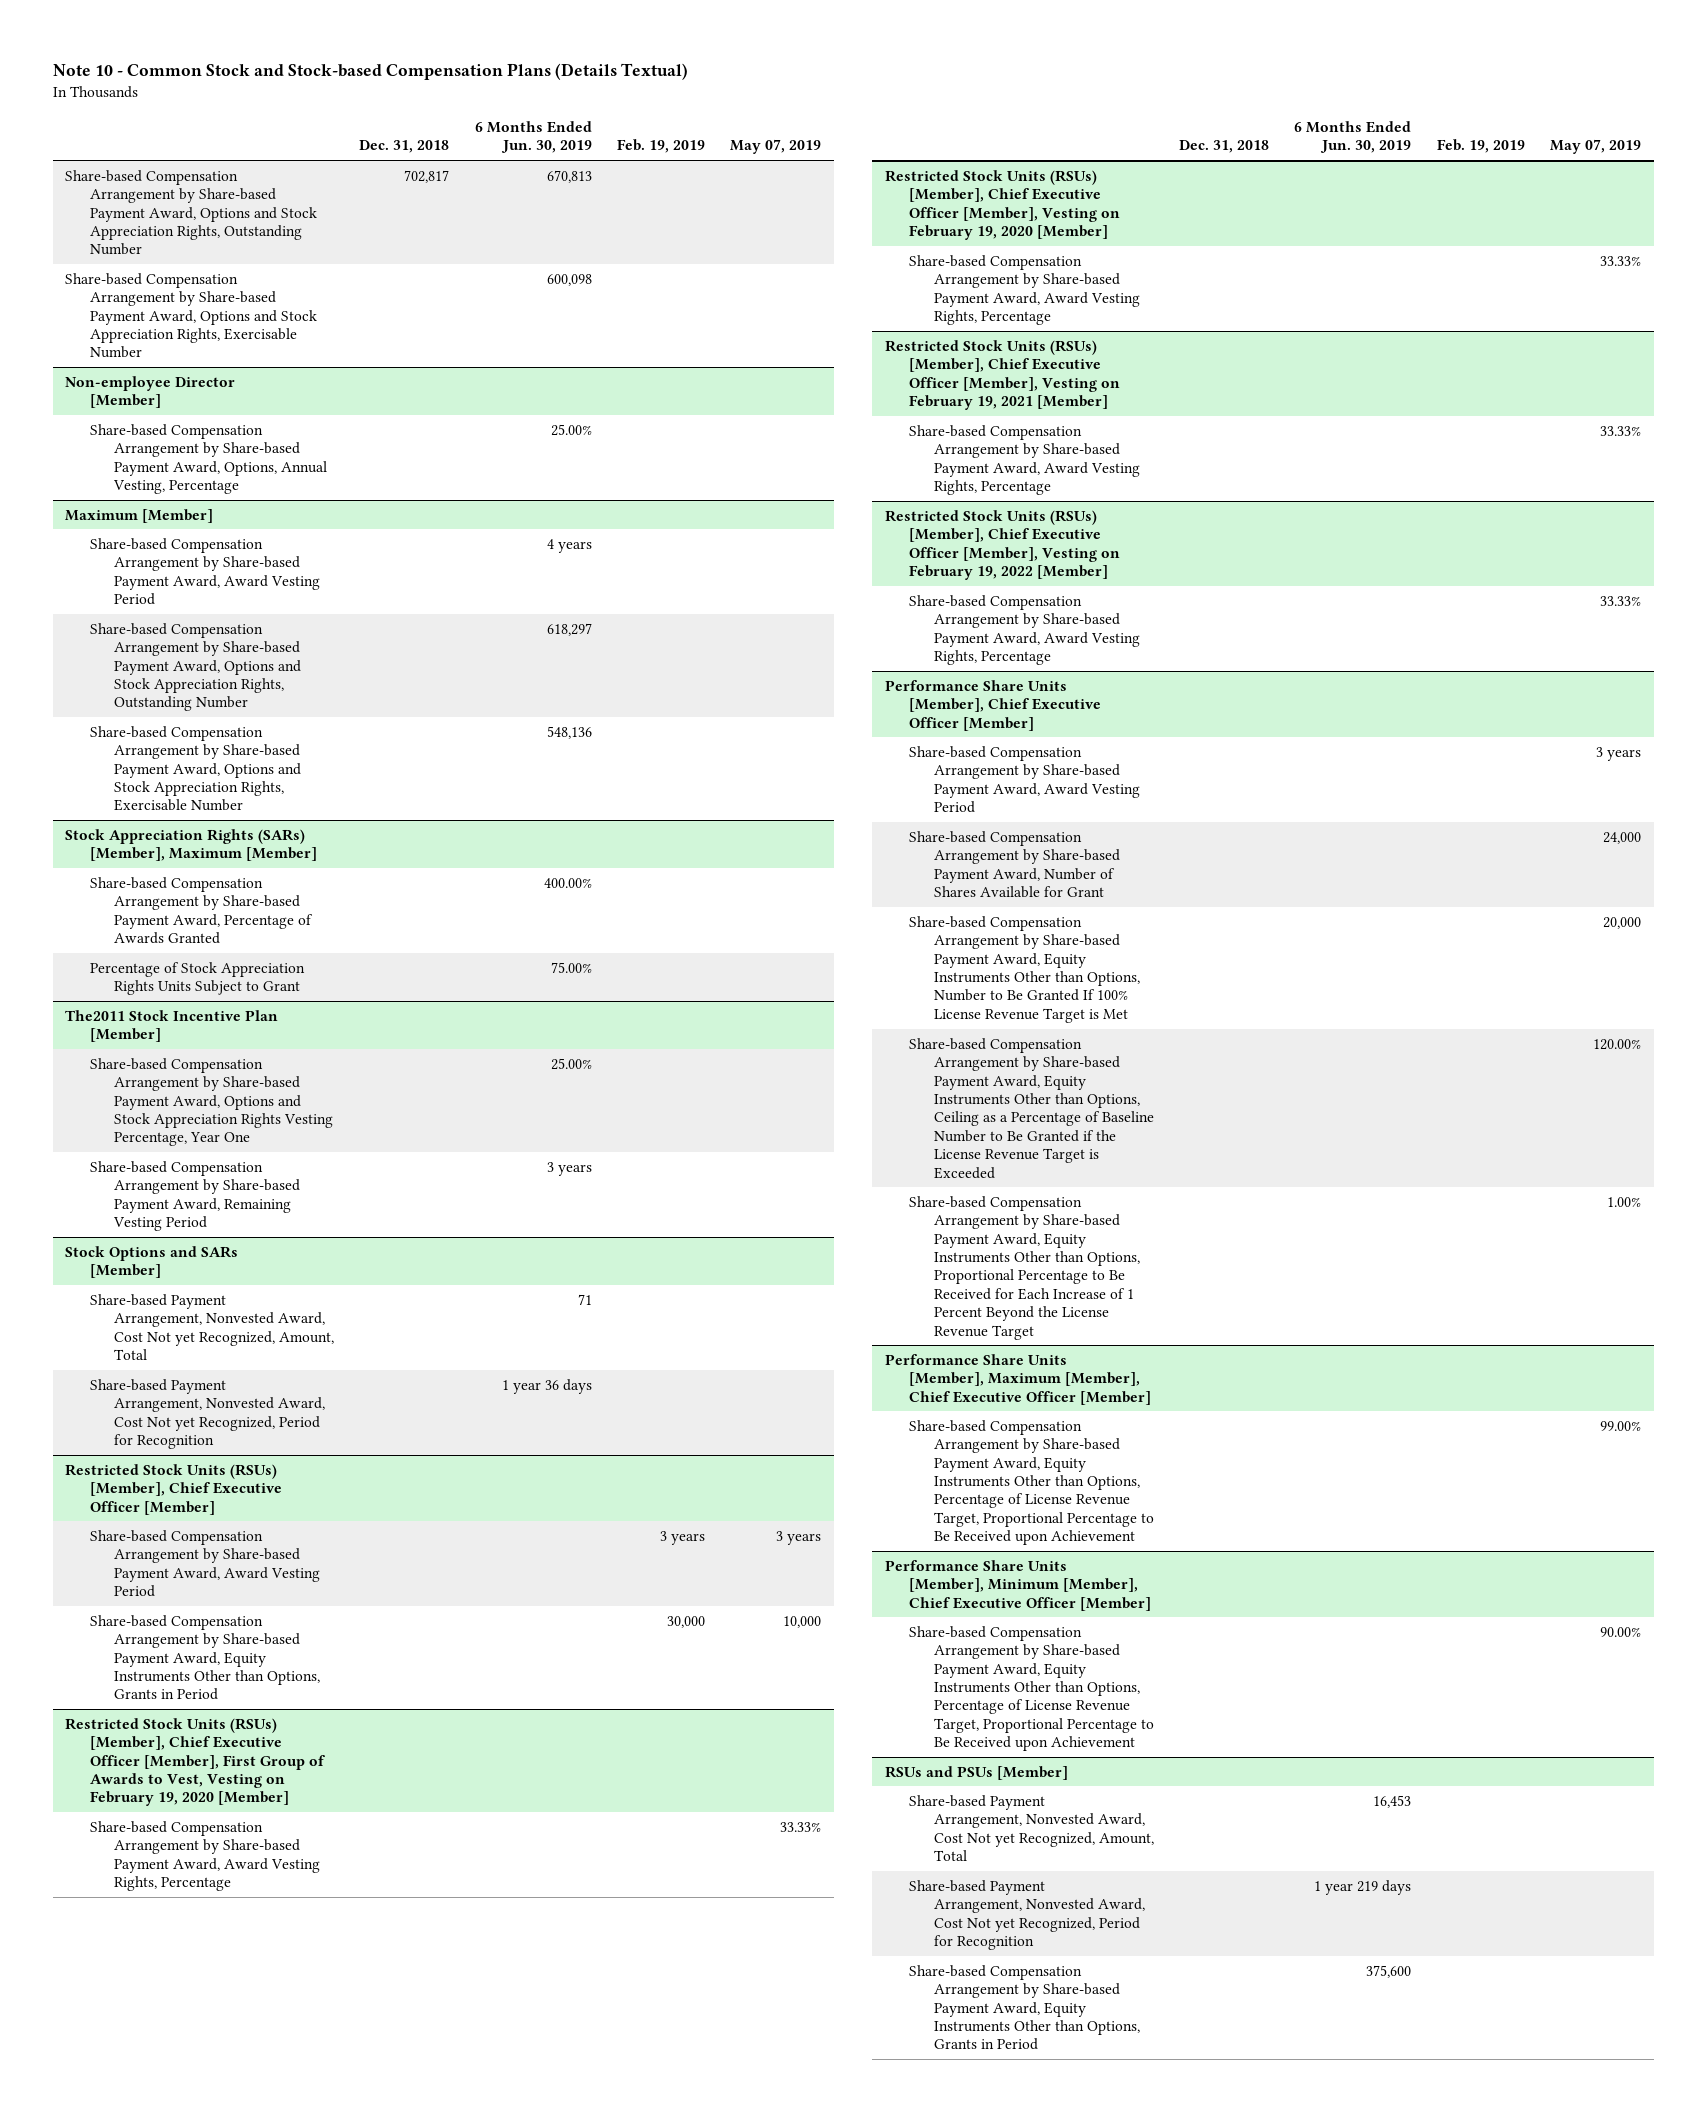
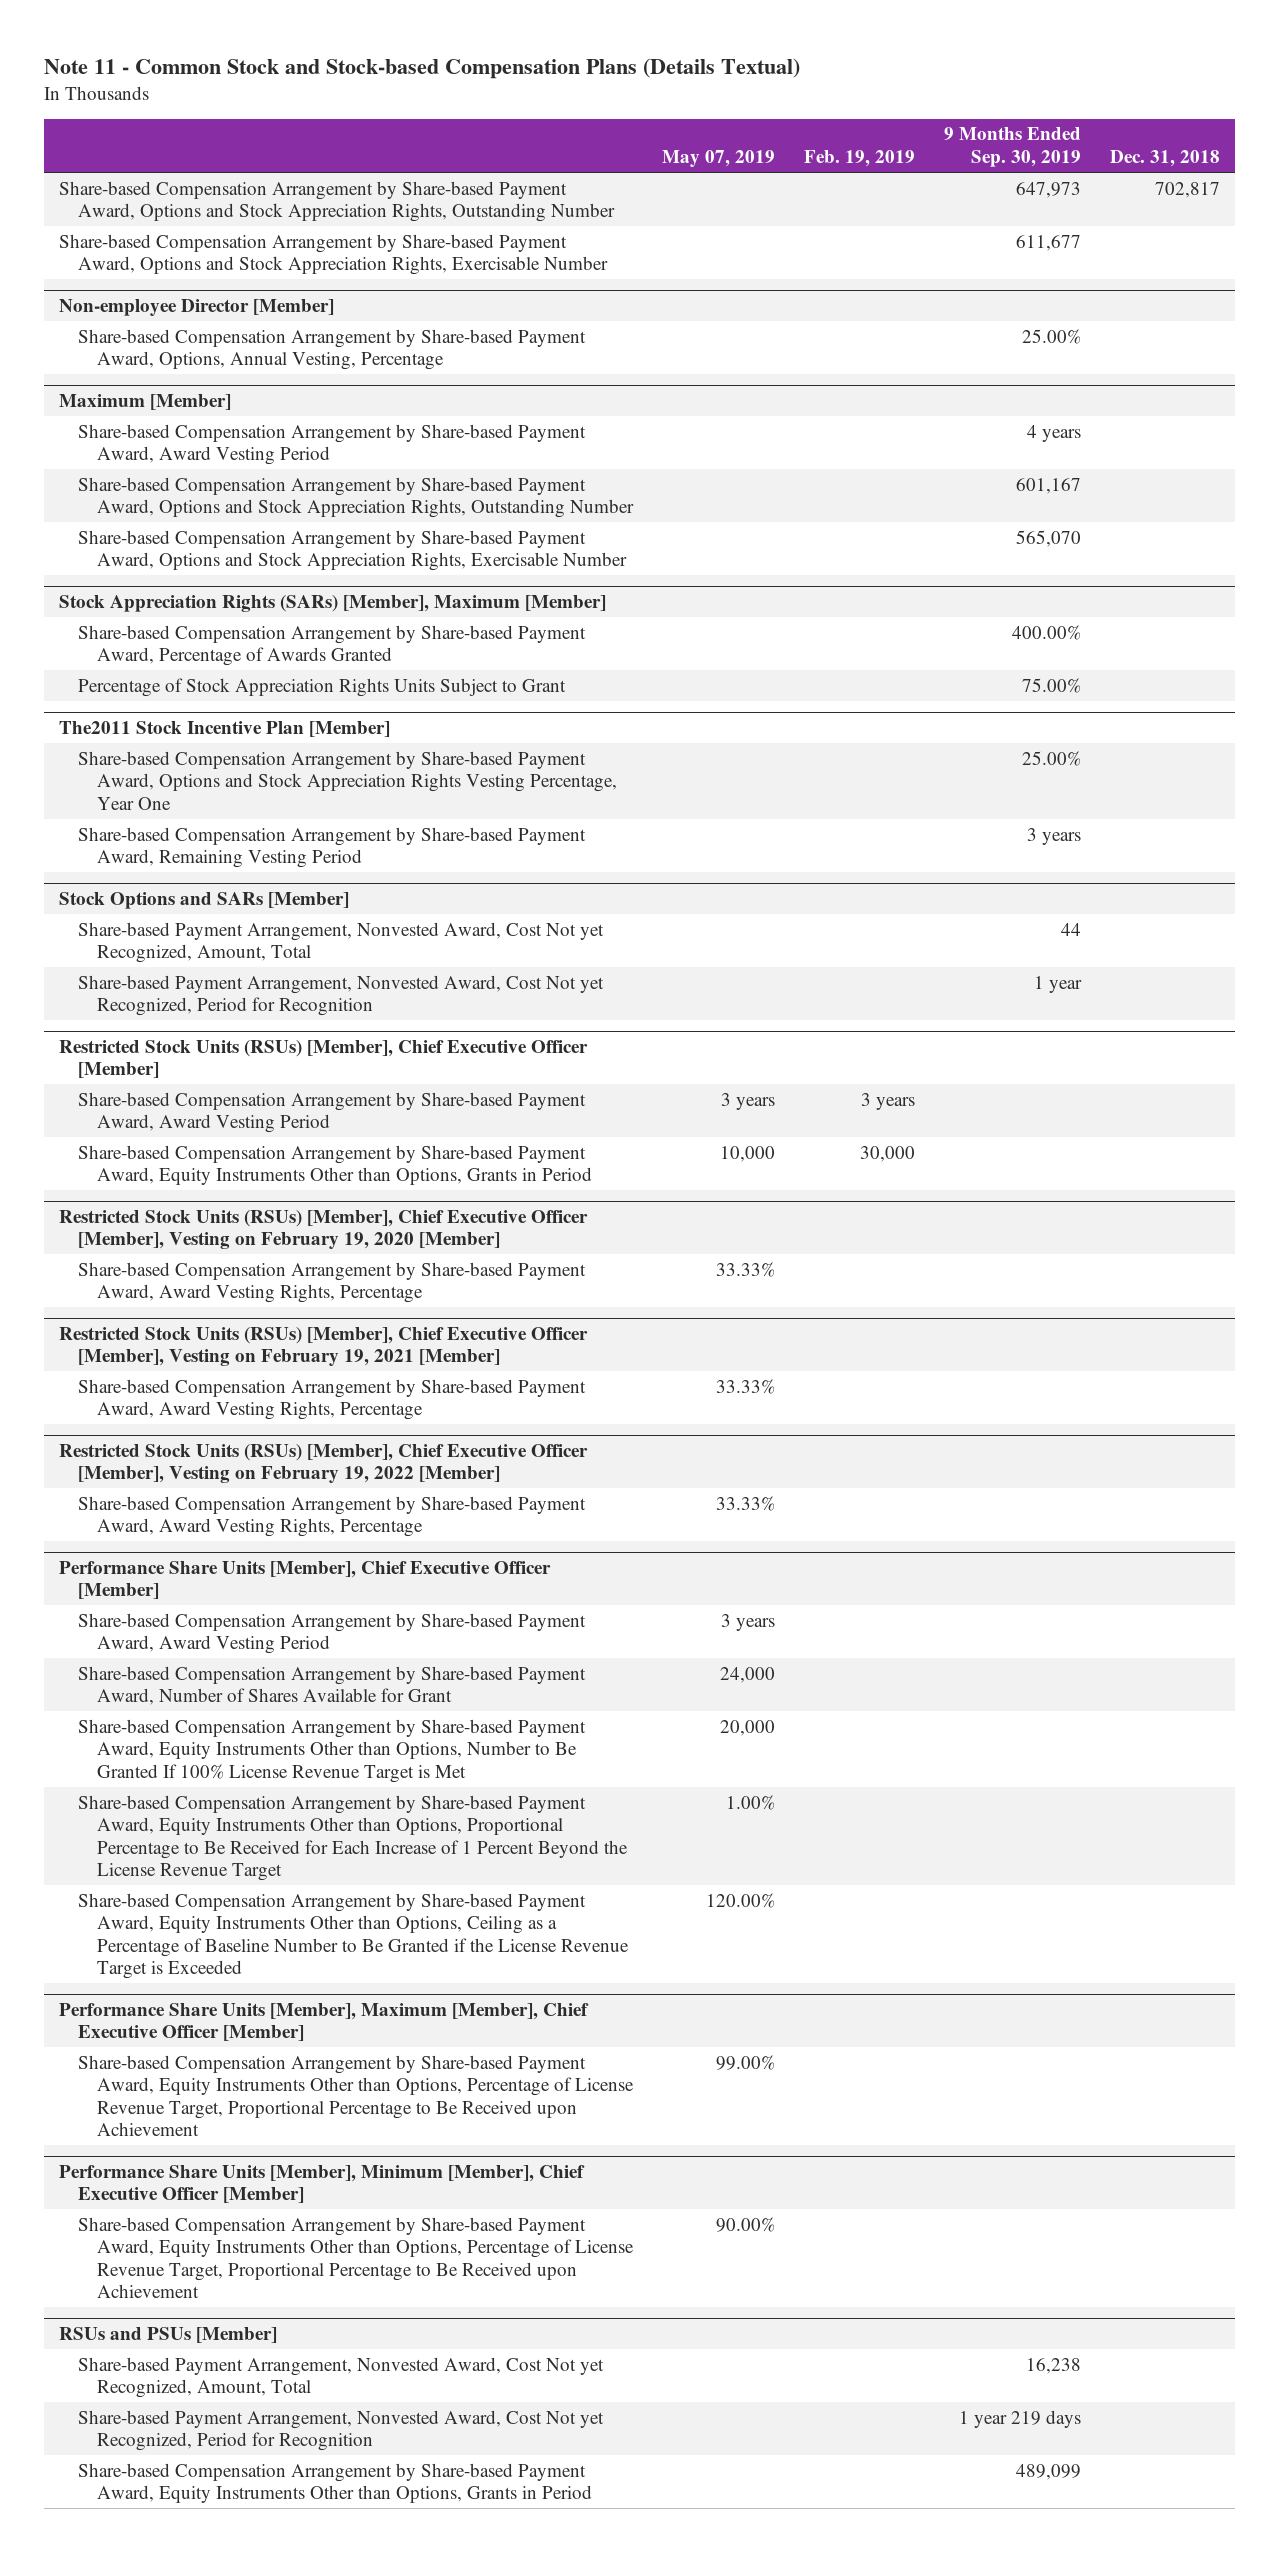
- Note 10 - Common Stock and Stock-based Compensation Plans (Details Textual)
+ Note 11 - Common Stock and Stock-based Compensation Plans (Details Textual)
- | Dec. 31, 2018 | 6 Months Ended Jun. 30, 2019 | Feb. 19, 2019 | May 07, 2019
+ | May 07, 2019 | Feb. 19, 2019 | 9 Months Ended Sep. 30, 2019 | Dec. 31, 2018
- Restricted Stock Units (RSUs) [Member], Chief Executive Officer [Member], First Group of Awards to Vest, Vesting on February 19, 2020 [Member]
- Share-based Compensation Arrangement by Share-based Payment Award, Award Vesting Rights, Percentage | | | | 33.33%
@ Performance Share Units [Member], Chief Executive Officer [Member]
moved down: Share-based Compensation Arrangement by Share-based Payment Award, Equity Instruments Other than Options, Ceiling as a Percentage of Baseline Number to Be Granted if the License Revenue Target is Exceeded | 120.00% | | |

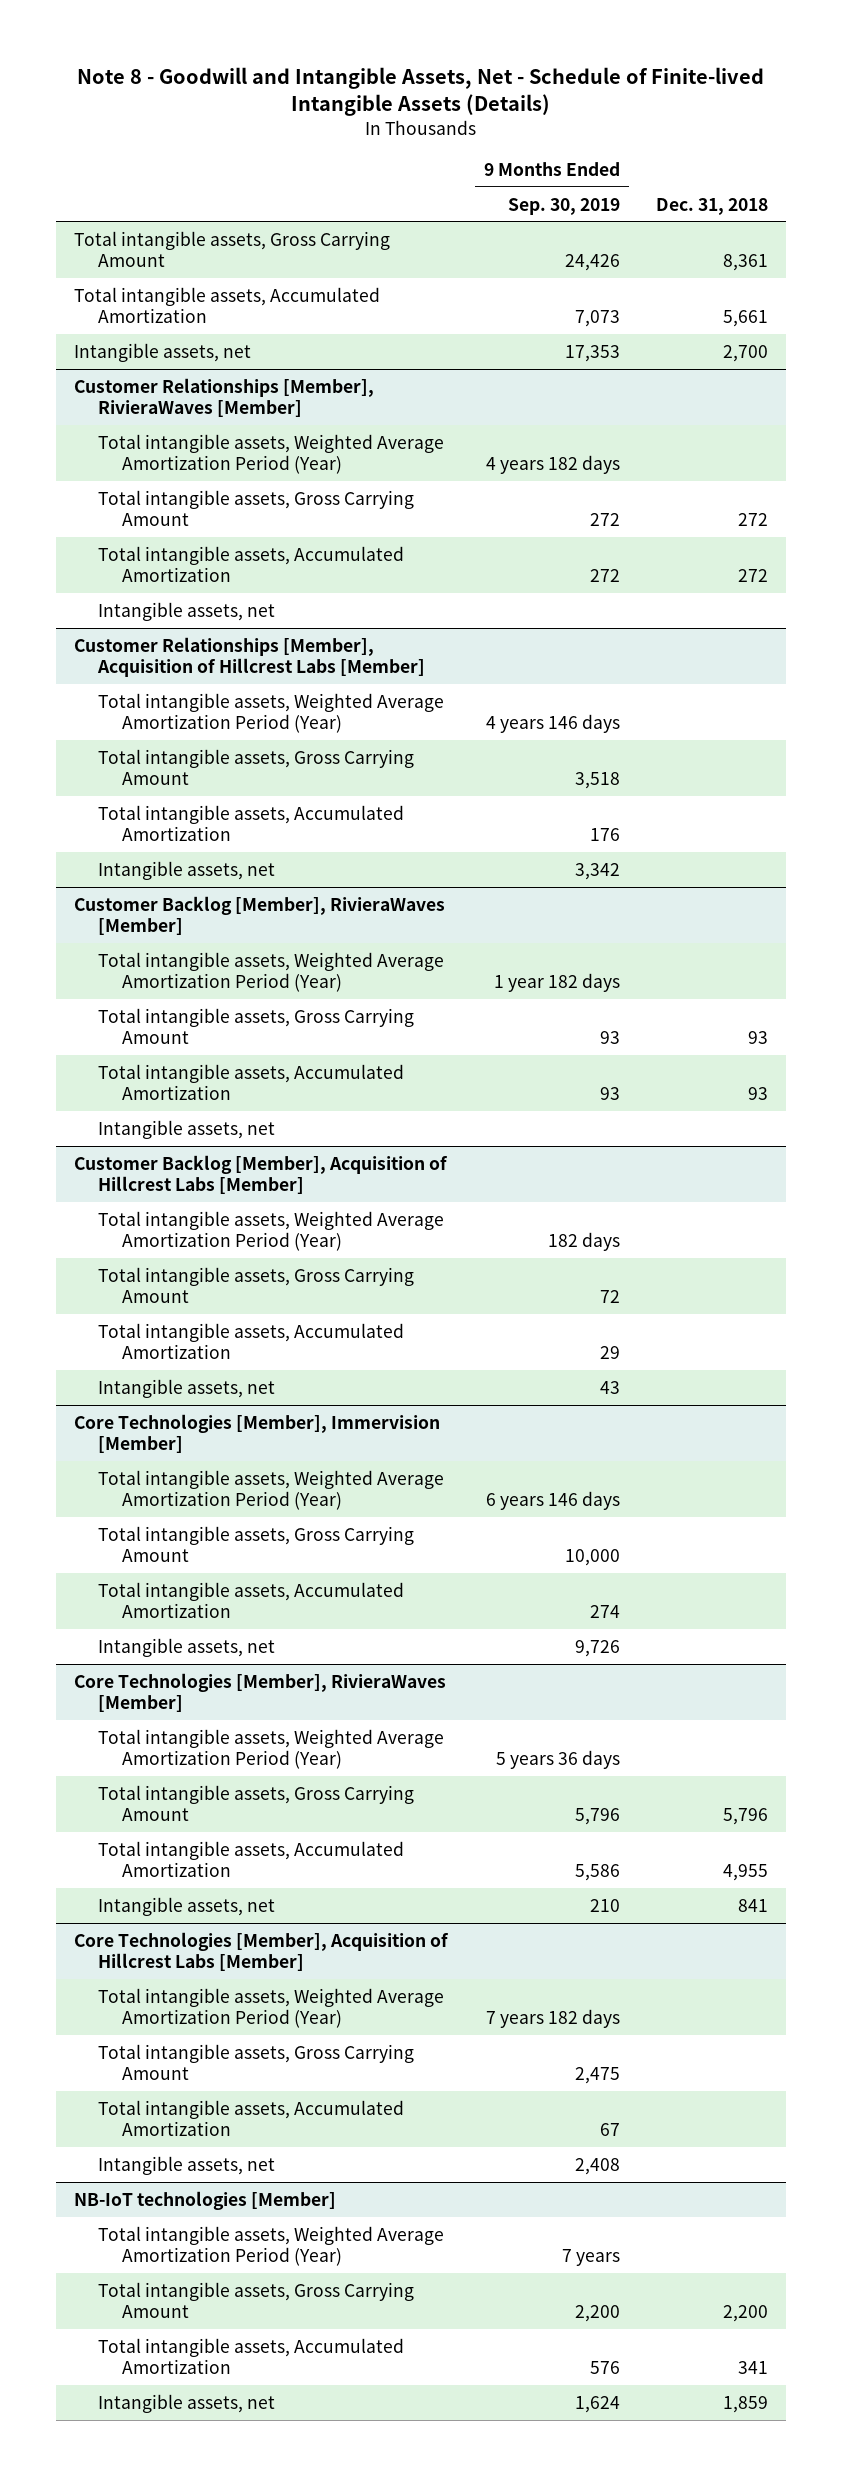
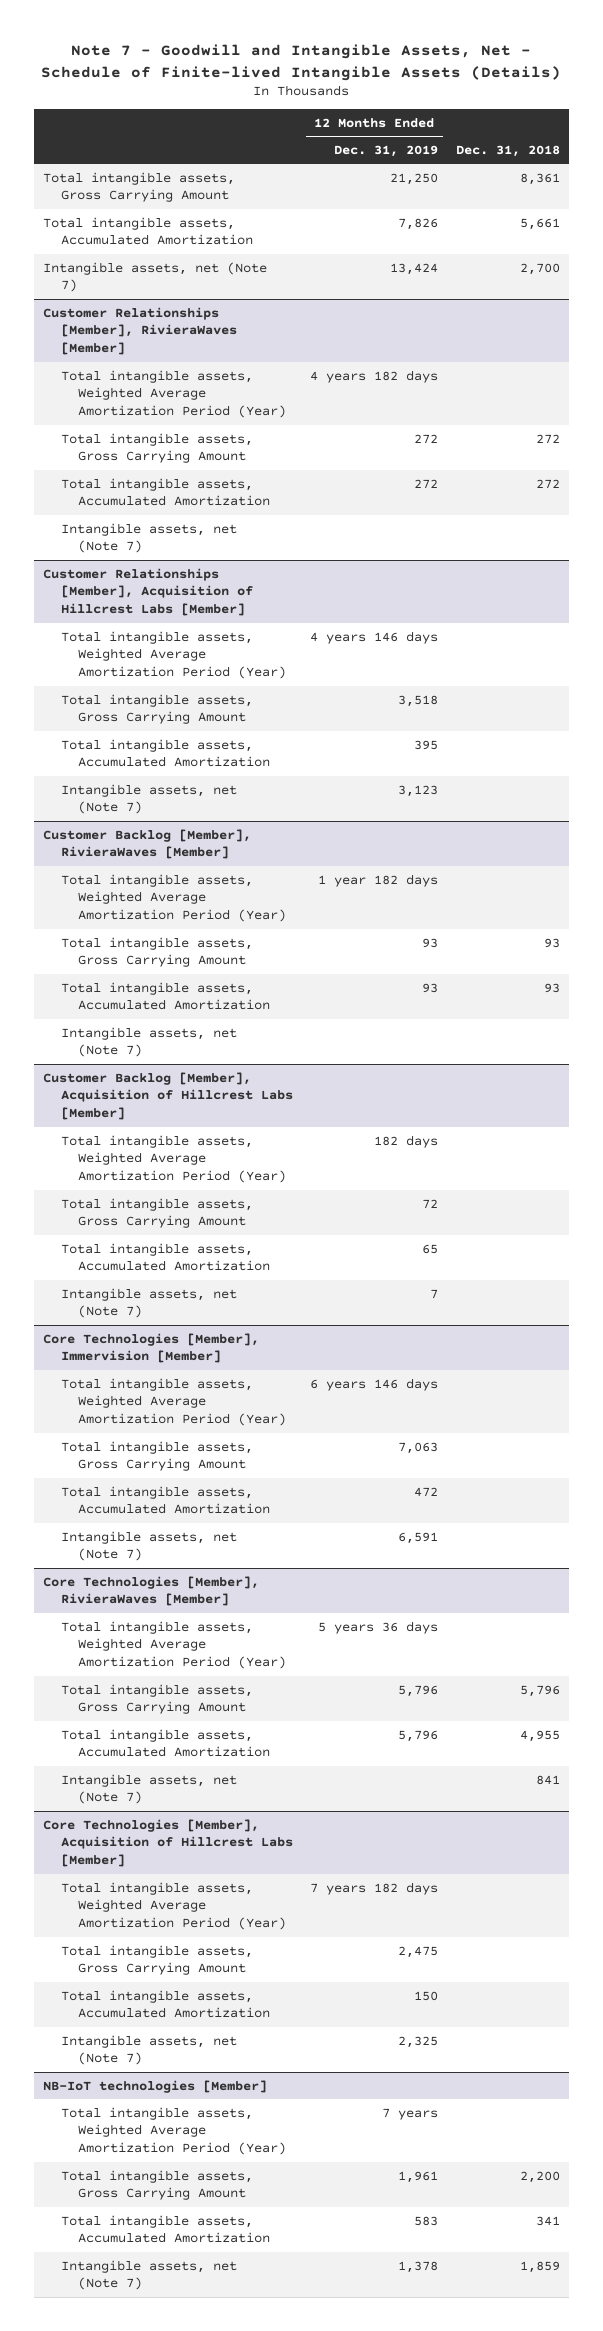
- Note 8 - Goodwill and Intangible Assets, Net - Schedule of Finite-lived Intangible Assets (Details)
+ Note 7 - Goodwill and Intangible Assets, Net - Schedule of Finite-lived Intangible Assets (Details)
- | 9 Months Ended Sep. 30, 2019 | Dec. 31, 2018
+ | 12 Months Ended Dec. 31, 2019 | Dec. 31, 2018
- Intangible assets, net | 17,353 | 2,700
+ Intangible assets, net (Note 7) | 13,424 | 2,700
@ Customer Relationships [Member], RivieraWaves [Member]
- Intangible assets, net
+ Intangible assets, net (Note 7)
@ Customer Relationships [Member], Acquisition of Hillcrest Labs [Member]
- Intangible assets, net | 3,342 |
+ Intangible assets, net (Note 7) | 3,123 |
@ Customer Backlog [Member], RivieraWaves [Member]
- Intangible assets, net
+ Intangible assets, net (Note 7)
@ Customer Backlog [Member], Acquisition of Hillcrest Labs [Member]
- Intangible assets, net | 43 |
+ Intangible assets, net (Note 7) | 7 |
@ Core Technologies [Member], Immervision [Member]
- Intangible assets, net | 9,726 |
+ Intangible assets, net (Note 7) | 6,591 |
@ Core Technologies [Member], RivieraWaves [Member]
- Intangible assets, net | 210 | 841
+ Intangible assets, net (Note 7) | | 841
@ Core Technologies [Member], Acquisition of Hillcrest Labs [Member]
- Intangible assets, net | 2,408 |
+ Intangible assets, net (Note 7) | 2,325 |
@ NB-IoT technologies [Member]
- Intangible assets, net | 1,624 | 1,859
+ Intangible assets, net (Note 7) | 1,378 | 1,859

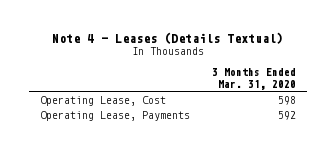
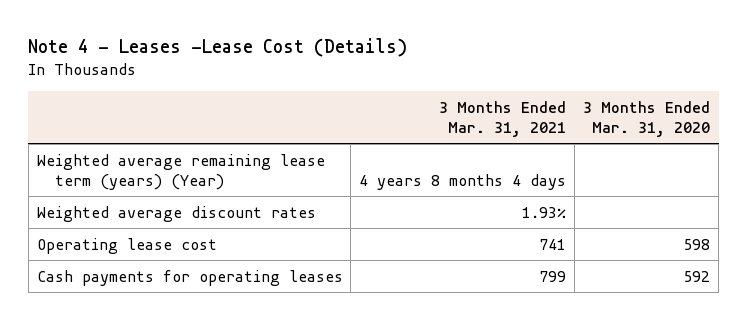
- Note 4 - Leases (Details Textual)
+ Note 4 - Leases -Lease Cost (Details)
- | 3 Months Ended Mar. 31, 2020
+ | 3 Months Ended Mar. 31, 2021 | 3 Months Ended Mar. 31, 2020
- Operating Lease, Cost | 598
- Operating Lease, Payments | 592
+ Weighted average remaining lease term (years) (Year) | 4 years 8 months 4 days |
+ Weighted average discount rates | 1.93% |
+ Operating lease cost | 741 | 598
+ Cash payments for operating leases | 799 | 592

